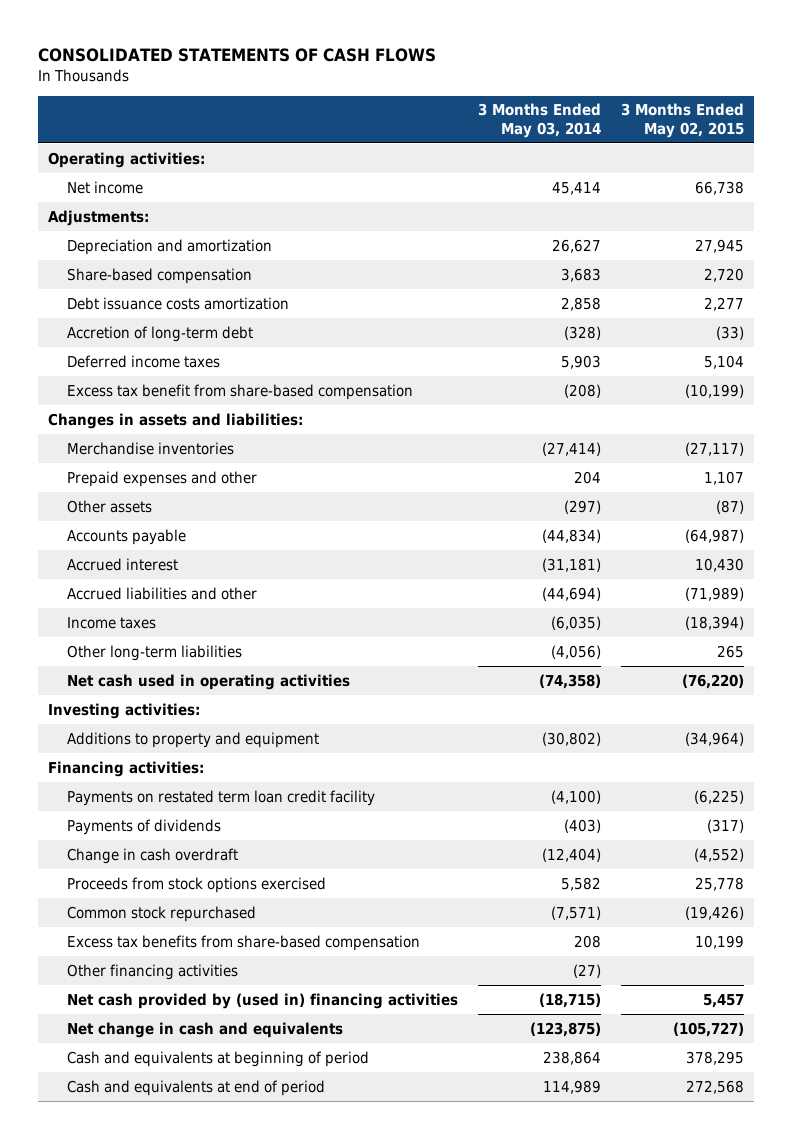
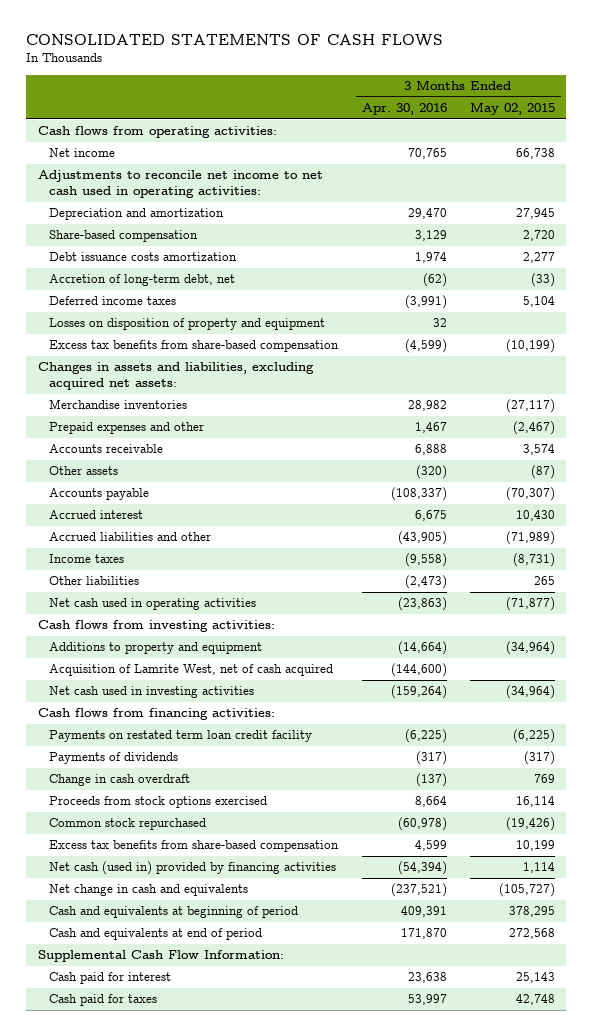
- | 3 Months Ended May 03, 2014 | 3 Months Ended May 02, 2015
+ | 3 Months Ended Apr. 30, 2016 | 3 Months Ended May 02, 2015
- Operating activities:
+ Cash flows from operating activities:
- Adjustments:
+ Adjustments to reconcile net income to net cash used in operating activities:
- Accretion of long-term debt | (328) | (33)
+ Accretion of long-term debt, net | (62) | (33)
- Excess tax benefit from share-based compensation | (208) | (10,199)
- Changes in assets and liabilities:
+ Losses on disposition of property and equipment | 32 |
+ Excess tax benefits from share-based compensation | (4,599) | (10,199)
+ Changes in assets and liabilities, excluding acquired net assets:
- Prepaid expenses and other | 204 | 1,107
+ Prepaid expenses and other | 1,467 | (2,467)
+ Accounts receivable | 6,888 | 3,574
- Accounts payable | (44,834) | (64,987)
+ Accounts payable | (108,337) | (70,307)
- Income taxes | (6,035) | (18,394)
- Other long-term liabilities | (4,056) | 265
- Net cash used in operating activities | (74,358) | (76,220)
- Investing activities:
+ Income taxes | (9,558) | (8,731)
+ Other liabilities | (2,473) | 265
+ Net cash used in operating activities | (23,863) | (71,877)
+ Cash flows from investing activities:
- Financing activities:
+ Acquisition of Lamrite West, net of cash acquired | (144,600) |
+ Net cash used in investing activities | (159,264) | (34,964)
+ Cash flows from financing activities:
- Change in cash overdraft | (12,404) | (4,552)
- Proceeds from stock options exercised | 5,582 | 25,778
+ Change in cash overdraft | (137) | 769
+ Proceeds from stock options exercised | 8,664 | 16,114
- Other financing activities | (27) |
- Net cash provided by (used in) financing activities | (18,715) | 5,457
+ Net cash (used in) provided by financing activities | (54,394) | 1,114
+ Supplemental Cash Flow Information:
+ Cash paid for interest | 23,638 | 25,143
+ Cash paid for taxes | 53,997 | 42,748

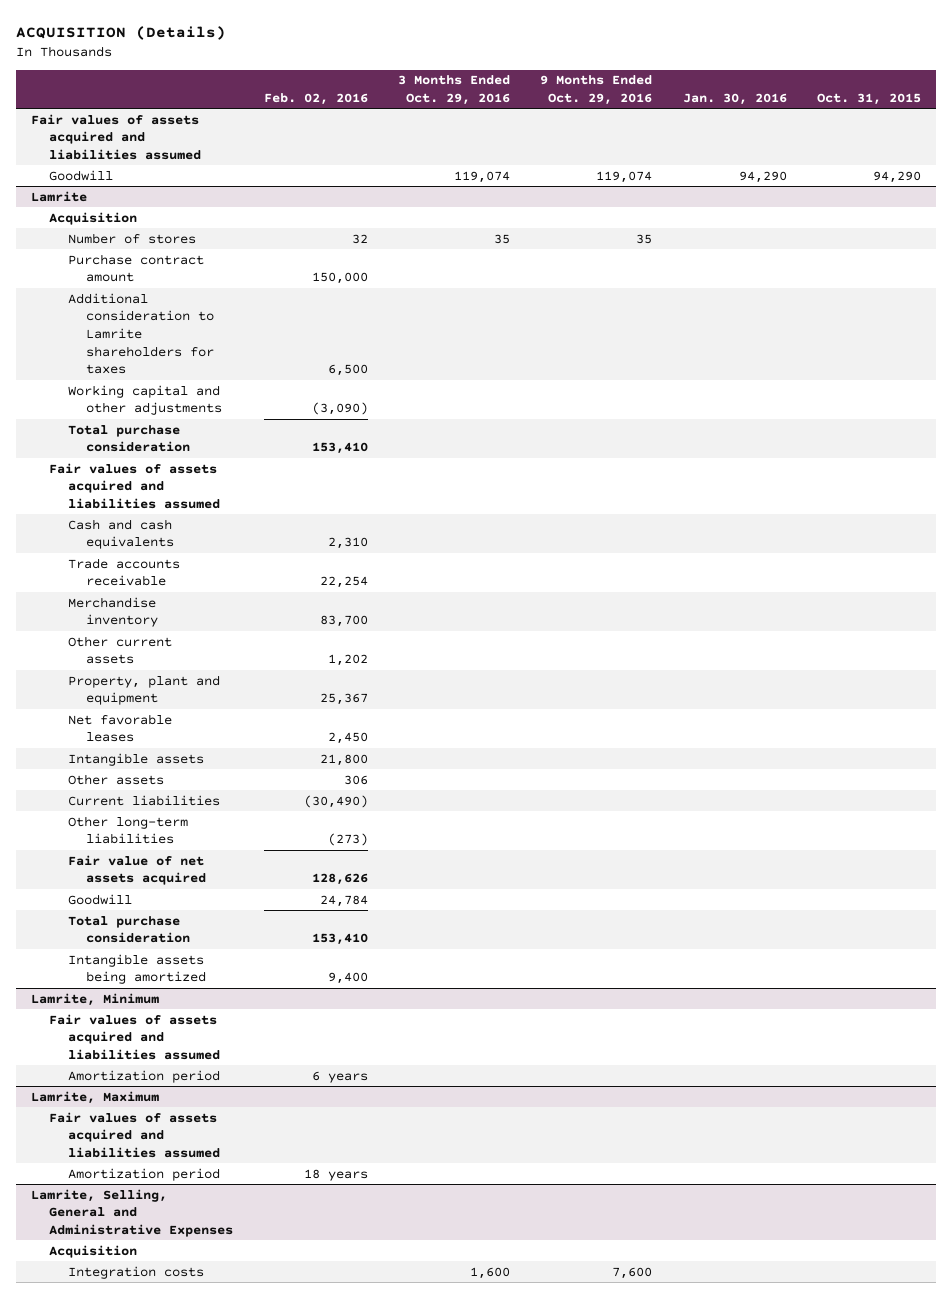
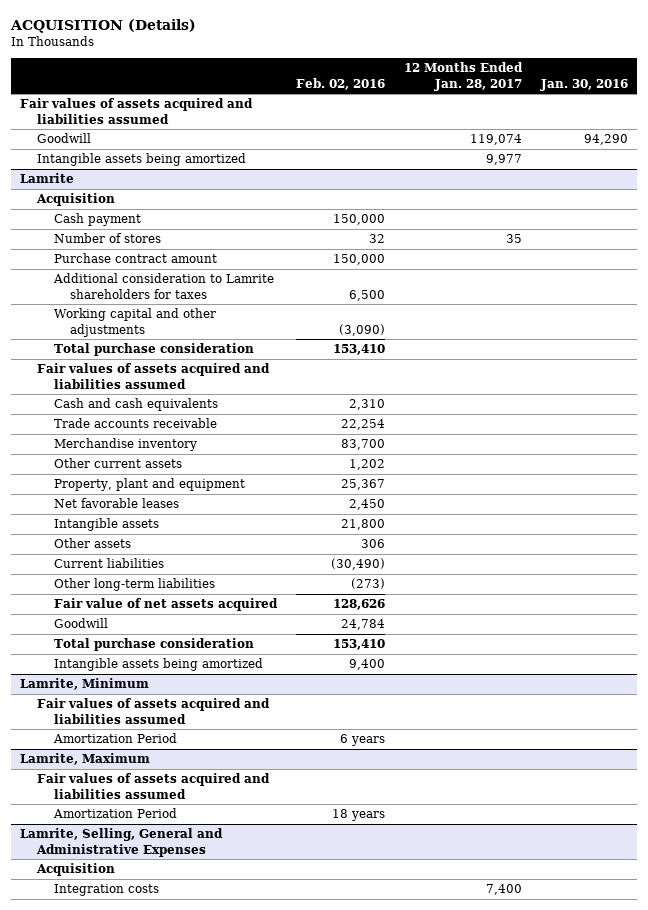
- | Feb. 02, 2016 | 3 Months Ended Oct. 29, 2016 | 9 Months Ended Oct. 29, 2016 | Jan. 30, 2016 | Oct. 31, 2015
+ | Feb. 02, 2016 | 12 Months Ended Jan. 28, 2017 | Jan. 30, 2016
+ Intangible assets being amortized | | 9,977 |
@ Lamrite
+ Cash payment | 150,000 | |
@ Lamrite, Minimum
- Amortization period | 6 years | | | |
+ Amortization Period | 6 years | |
@ Lamrite, Maximum
- Amortization period | 18 years | | | |
+ Amortization Period | 18 years | |

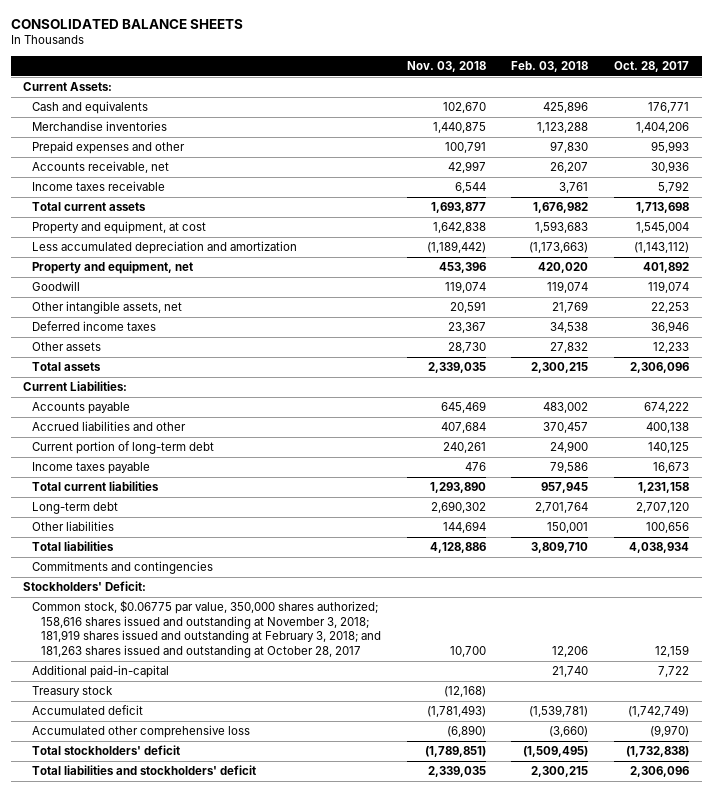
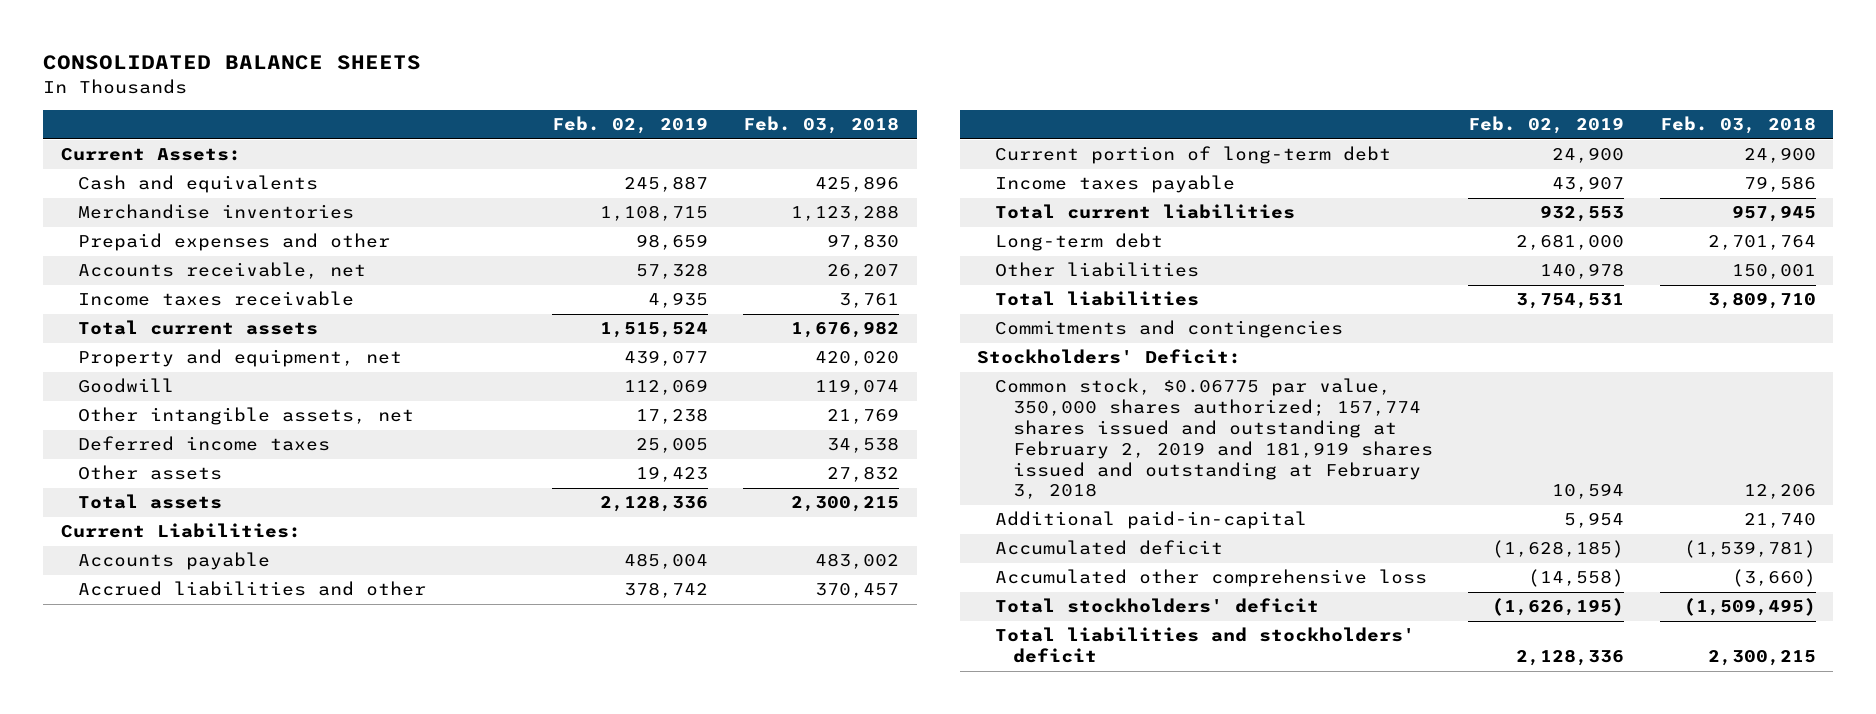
- | Nov. 03, 2018 | Feb. 03, 2018 | Oct. 28, 2017
+ | Feb. 02, 2019 | Feb. 03, 2018
- Property and equipment, at cost | 1,642,838 | 1,593,683 | 1,545,004
- Less accumulated depreciation and amortization | (1,189,442) | (1,173,663) | (1,143,112)
- Common stock, $0.06775 par value, 350,000 shares authorized; 158,616 shares issued and outstanding at November 3, 2018; 181,919 shares issued and outstanding at February 3, 2018; and 181,263 shares issued and outstanding at October 28, 2017 | 10,700 | 12,206 | 12,159
+ Common stock, $0.06775 par value, 350,000 shares authorized; 157,774 shares issued and outstanding at February 2, 2019 and 181,919 shares issued and outstanding at February 3, 2018 | 10,594 | 12,206
- Treasury stock | (12,168) | |

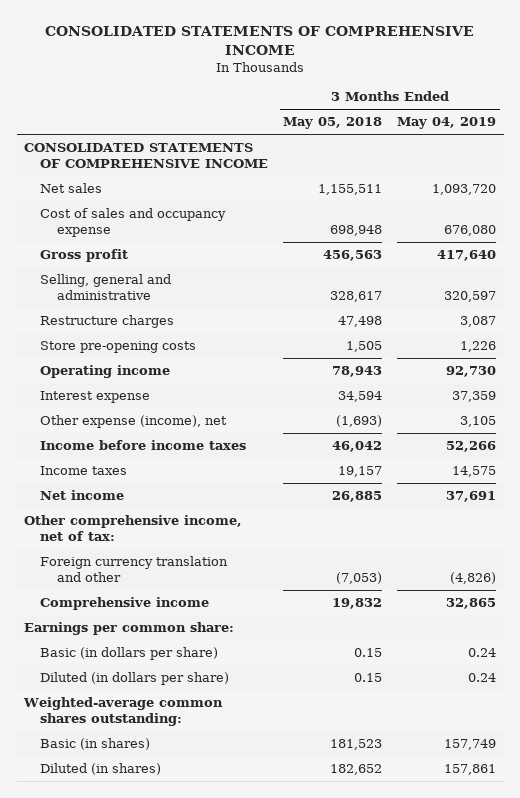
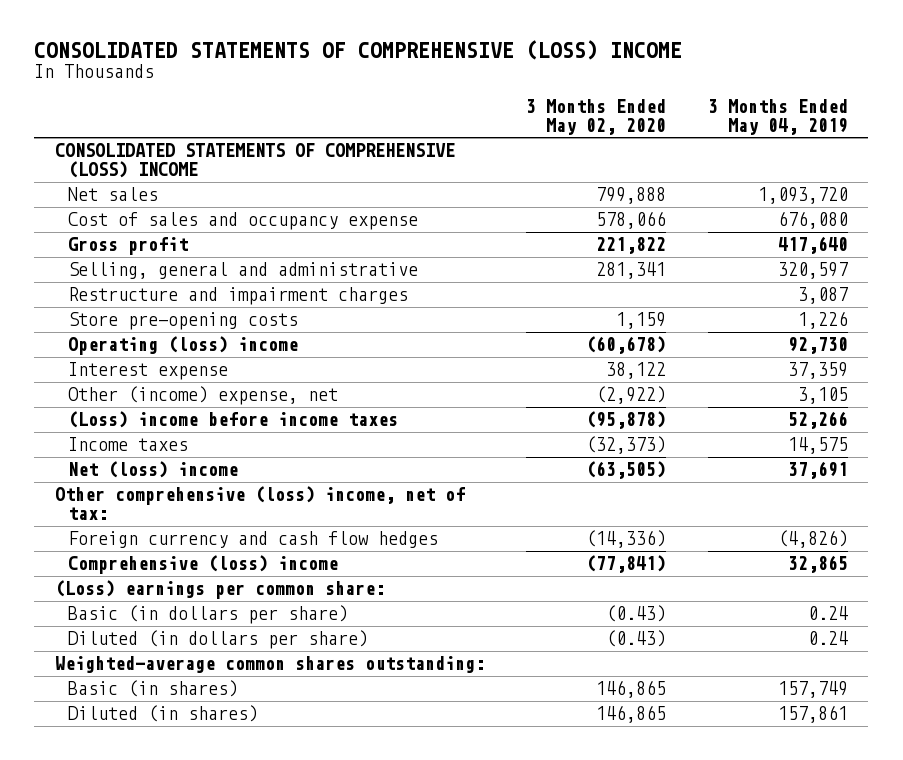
- CONSOLIDATED STATEMENTS OF COMPREHENSIVE INCOME
+ CONSOLIDATED STATEMENTS OF COMPREHENSIVE (LOSS) INCOME
- | 3 Months Ended May 05, 2018 | 3 Months Ended May 04, 2019
+ | 3 Months Ended May 02, 2020 | 3 Months Ended May 04, 2019
- CONSOLIDATED STATEMENTS OF COMPREHENSIVE INCOME
+ CONSOLIDATED STATEMENTS OF COMPREHENSIVE (LOSS) INCOME
- Restructure charges | 47,498 | 3,087
+ Restructure and impairment charges | | 3,087
- Operating income | 78,943 | 92,730
+ Operating (loss) income | (60,678) | 92,730
- Other expense (income), net | (1,693) | 3,105
- Income before income taxes | 46,042 | 52,266
+ Other (income) expense, net | (2,922) | 3,105
+ (Loss) income before income taxes | (95,878) | 52,266
- Net income | 26,885 | 37,691
- Other comprehensive income, net of tax:
- Foreign currency translation and other | (7,053) | (4,826)
- Comprehensive income | 19,832 | 32,865
- Earnings per common share:
+ Net (loss) income | (63,505) | 37,691
+ Other comprehensive (loss) income, net of tax:
+ Foreign currency and cash flow hedges | (14,336) | (4,826)
+ Comprehensive (loss) income | (77,841) | 32,865
+ (Loss) earnings per common share:

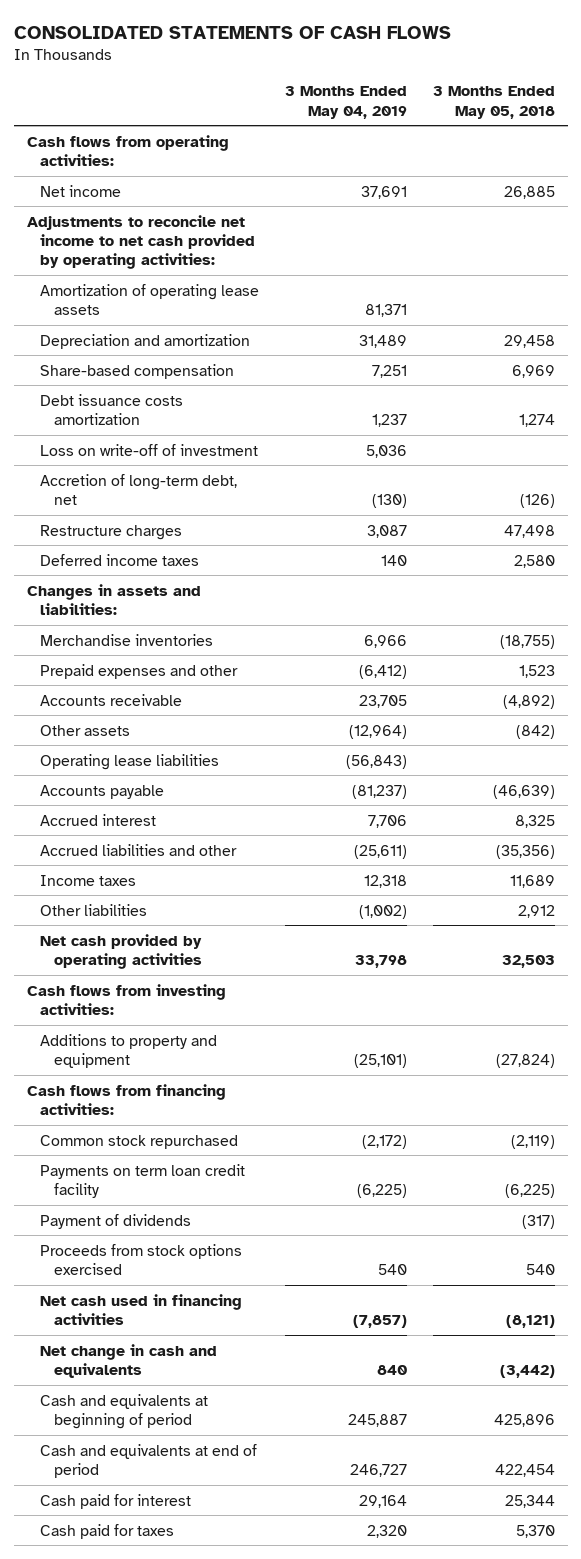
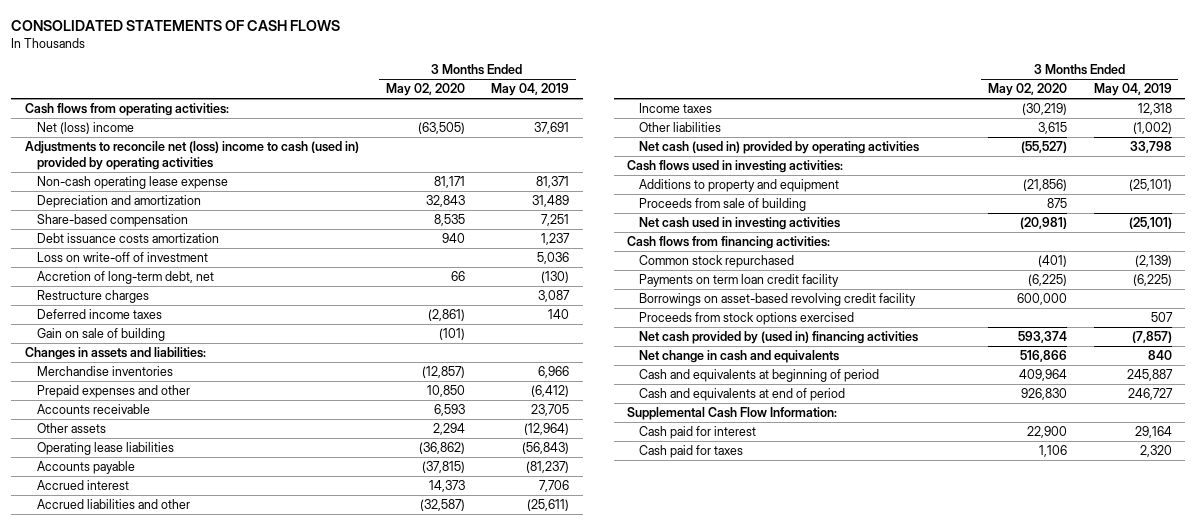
- | 3 Months Ended May 04, 2019 | 3 Months Ended May 05, 2018
+ | 3 Months Ended May 02, 2020 | 3 Months Ended May 04, 2019
- Net income | 37,691 | 26,885
- Adjustments to reconcile net income to net cash provided by operating activities:
- Amortization of operating lease assets | 81,371 |
+ Net (loss) income | (63,505) | 37,691
+ Adjustments to reconcile net (loss) income to cash (used in) provided by operating activities
+ Non-cash operating lease expense | 81,171 | 81,371
+ Gain on sale of building | (101) |
- Net cash provided by operating activities | 33,798 | 32,503
- Cash flows from investing activities:
+ Net cash (used in) provided by operating activities | (55,527) | 33,798
+ Cash flows used in investing activities:
+ Proceeds from sale of building | 875 |
+ Net cash used in investing activities | (20,981) | (25,101)
- Common stock repurchased | (2,172) | (2,119)
+ Common stock repurchased | (401) | (2,139)
- Payment of dividends | | (317)
- Proceeds from stock options exercised | 540 | 540
- Net cash used in financing activities | (7,857) | (8,121)
+ Borrowings on asset-based revolving credit facility | 600,000 |
+ Proceeds from stock options exercised | | 507
+ Net cash provided by (used in) financing activities | 593,374 | (7,857)
+ Supplemental Cash Flow Information:

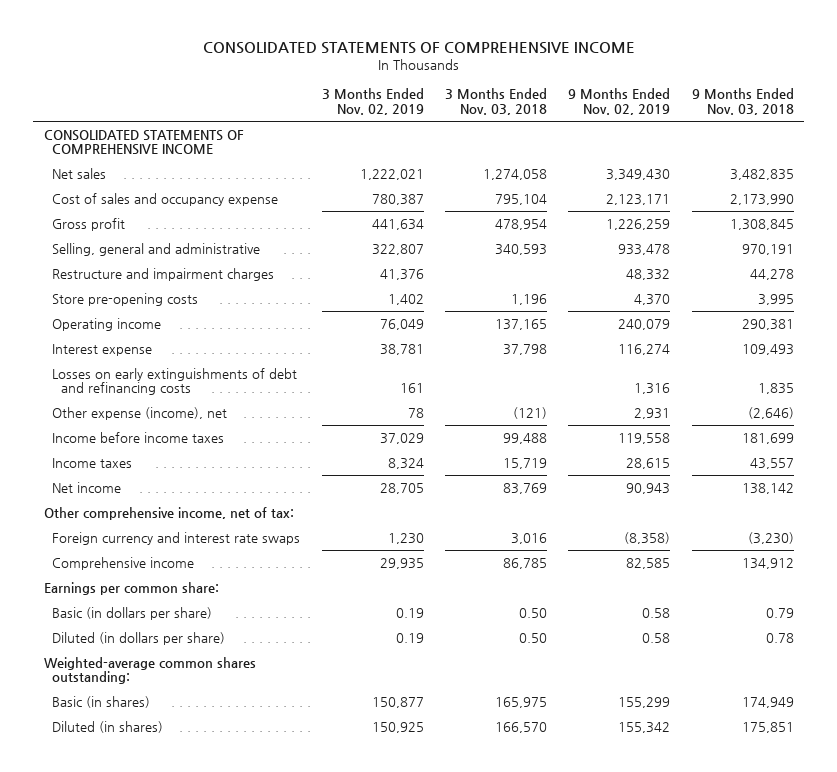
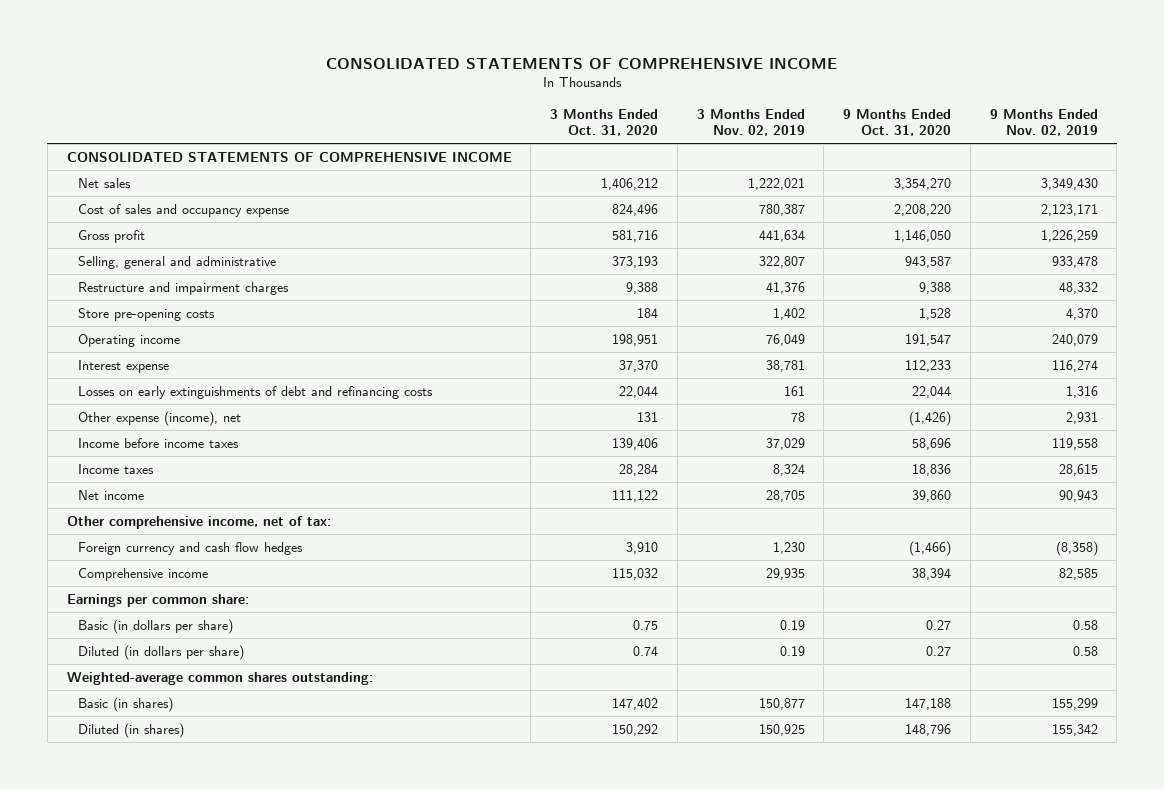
- | 3 Months Ended Nov. 02, 2019 | 3 Months Ended Nov. 03, 2018 | 9 Months Ended Nov. 02, 2019 | 9 Months Ended Nov. 03, 2018
+ | 3 Months Ended Oct. 31, 2020 | 3 Months Ended Nov. 02, 2019 | 9 Months Ended Oct. 31, 2020 | 9 Months Ended Nov. 02, 2019
- Foreign currency and interest rate swaps | 1,230 | 3,016 | (8,358) | (3,230)
+ Foreign currency and cash flow hedges | 3,910 | 1,230 | (1,466) | (8,358)

